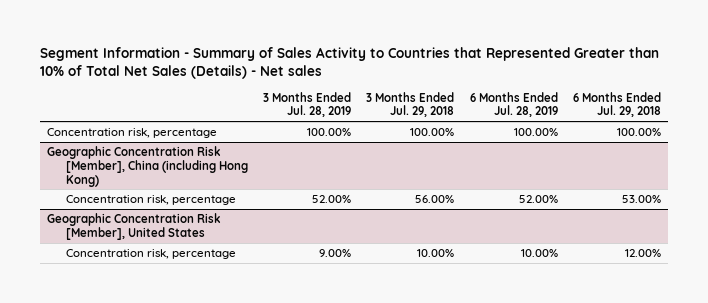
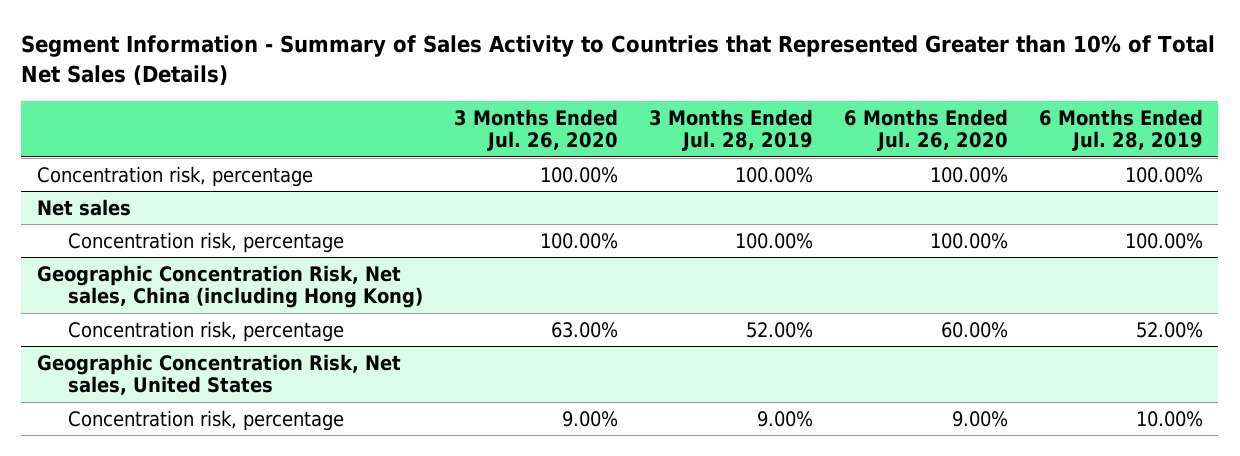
- Segment Information - Summary of Sales Activity to Countries that Represented Greater than 10% of Total Net Sales (Details) - Net sales
+ Segment Information - Summary of Sales Activity to Countries that Represented Greater than 10% of Total Net Sales (Details)
- | 3 Months Ended Jul. 28, 2019 | 3 Months Ended Jul. 29, 2018 | 6 Months Ended Jul. 28, 2019 | 6 Months Ended Jul. 29, 2018
+ | 3 Months Ended Jul. 26, 2020 | 3 Months Ended Jul. 28, 2019 | 6 Months Ended Jul. 26, 2020 | 6 Months Ended Jul. 28, 2019
- Geographic Concentration Risk [Member], China (including Hong Kong)
+ Net sales
+ Concentration risk, percentage | 100.00% | 100.00% | 100.00% | 100.00%
+ Geographic Concentration Risk, Net sales, China (including Hong Kong)
- Geographic Concentration Risk [Member], United States
+ Geographic Concentration Risk, Net sales, United States

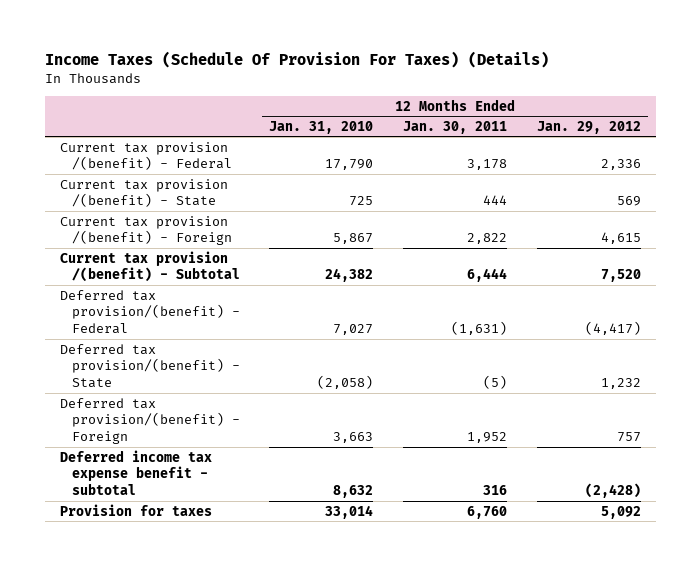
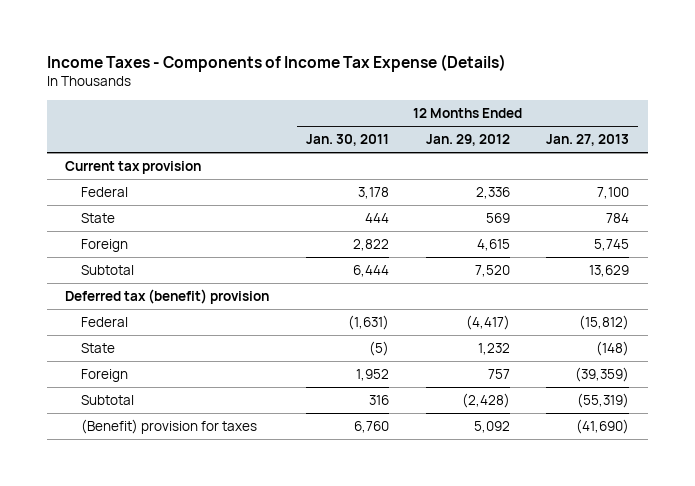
- Income Taxes (Schedule Of Provision For Taxes) (Details)
+ Income Taxes - Components of Income Tax Expense (Details)
- | 12 Months Ended Jan. 31, 2010 | 12 Months Ended Jan. 30, 2011 | 12 Months Ended Jan. 29, 2012
+ | 12 Months Ended Jan. 30, 2011 | 12 Months Ended Jan. 29, 2012 | 12 Months Ended Jan. 27, 2013
- Current tax provision /(benefit) - Federal | 17,790 | 3,178 | 2,336
- Current tax provision /(benefit) - State | 725 | 444 | 569
- Current tax provision /(benefit) - Foreign | 5,867 | 2,822 | 4,615
- Current tax provision /(benefit) - Subtotal | 24,382 | 6,444 | 7,520
- Deferred tax provision/(benefit) - Federal | 7,027 | (1,631) | (4,417)
- Deferred tax provision/(benefit) - State | (2,058) | (5) | 1,232
- Deferred tax provision/(benefit) - Foreign | 3,663 | 1,952 | 757
- Deferred income tax expense benefit - subtotal | 8,632 | 316 | (2,428)
- Provision for taxes | 33,014 | 6,760 | 5,092
+ Current tax provision
+ Federal | 3,178 | 2,336 | 7,100
+ State | 444 | 569 | 784
+ Foreign | 2,822 | 4,615 | 5,745
+ Subtotal | 6,444 | 7,520 | 13,629
+ Deferred tax (benefit) provision
+ Federal | (1,631) | (4,417) | (15,812)
+ State | (5) | 1,232 | (148)
+ Foreign | 1,952 | 757 | (39,359)
+ Subtotal | 316 | (2,428) | (55,319)
+ (Benefit) provision for taxes | 6,760 | 5,092 | (41,690)

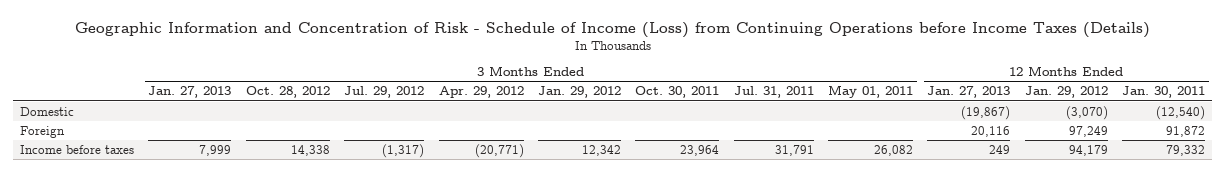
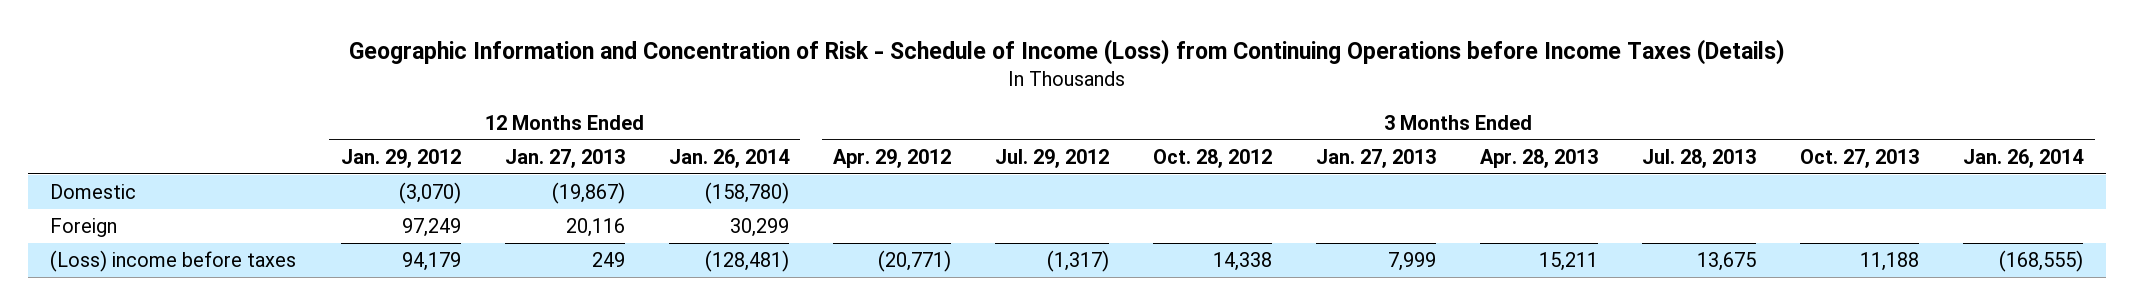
- | 3 Months Ended Jan. 27, 2013 | 3 Months Ended Oct. 28, 2012 | 3 Months Ended Jul. 29, 2012 | 3 Months Ended Apr. 29, 2012 | 3 Months Ended Jan. 29, 2012 | 3 Months Ended Oct. 30, 2011 | 3 Months Ended Jul. 31, 2011 | 3 Months Ended May 01, 2011 | 12 Months Ended Jan. 27, 2013 | 12 Months Ended Jan. 29, 2012 | 12 Months Ended Jan. 30, 2011
+ | 12 Months Ended Jan. 29, 2012 | 12 Months Ended Jan. 27, 2013 | 12 Months Ended Jan. 26, 2014 | 3 Months Ended Apr. 29, 2012 | 3 Months Ended Jul. 29, 2012 | 3 Months Ended Oct. 28, 2012 | 3 Months Ended Jan. 27, 2013 | 3 Months Ended Apr. 28, 2013 | 3 Months Ended Jul. 28, 2013 | 3 Months Ended Oct. 27, 2013 | 3 Months Ended Jan. 26, 2014
- Income before taxes | 7,999 | 14,338 | (1,317) | (20,771) | 12,342 | 23,964 | 31,791 | 26,082 | 249 | 94,179 | 79,332
+ (Loss) income before taxes | 94,179 | 249 | (128,481) | (20,771) | (1,317) | 14,338 | 7,999 | 15,211 | 13,675 | 11,188 | (168,555)

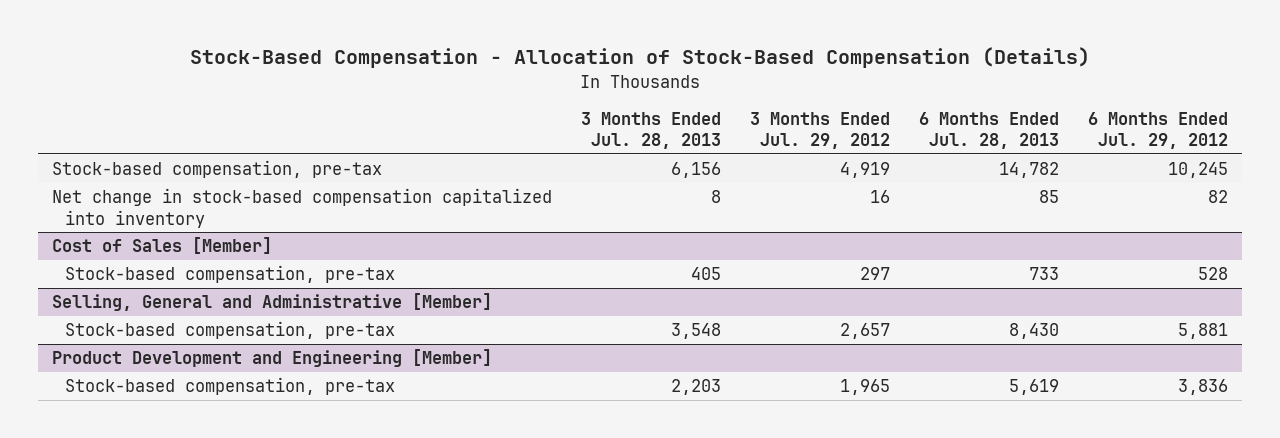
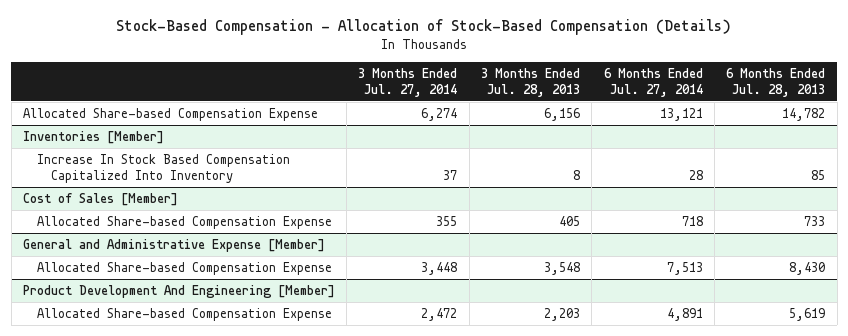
- | 3 Months Ended Jul. 28, 2013 | 3 Months Ended Jul. 29, 2012 | 6 Months Ended Jul. 28, 2013 | 6 Months Ended Jul. 29, 2012
+ | 3 Months Ended Jul. 27, 2014 | 3 Months Ended Jul. 28, 2013 | 6 Months Ended Jul. 27, 2014 | 6 Months Ended Jul. 28, 2013
- Stock-based compensation, pre-tax | 6,156 | 4,919 | 14,782 | 10,245
- Net change in stock-based compensation capitalized into inventory | 8 | 16 | 85 | 82
+ Allocated Share-based Compensation Expense | 6,274 | 6,156 | 13,121 | 14,782
+ Inventories [Member]
+ Increase In Stock Based Compensation Capitalized Into Inventory | 37 | 8 | 28 | 85
@ Cost of Sales [Member]
- Stock-based compensation, pre-tax | 405 | 297 | 733 | 528
- Selling, General and Administrative [Member]
- Stock-based compensation, pre-tax | 3,548 | 2,657 | 8,430 | 5,881
- Product Development and Engineering [Member]
- Stock-based compensation, pre-tax | 2,203 | 1,965 | 5,619 | 3,836
@ Cost of Sales [Member]
+ Allocated Share-based Compensation Expense | 355 | 405 | 718 | 733
+ General and Administrative Expense [Member]
+ Allocated Share-based Compensation Expense | 3,448 | 3,548 | 7,513 | 8,430
+ Product Development And Engineering [Member]
+ Allocated Share-based Compensation Expense | 2,472 | 2,203 | 4,891 | 5,619

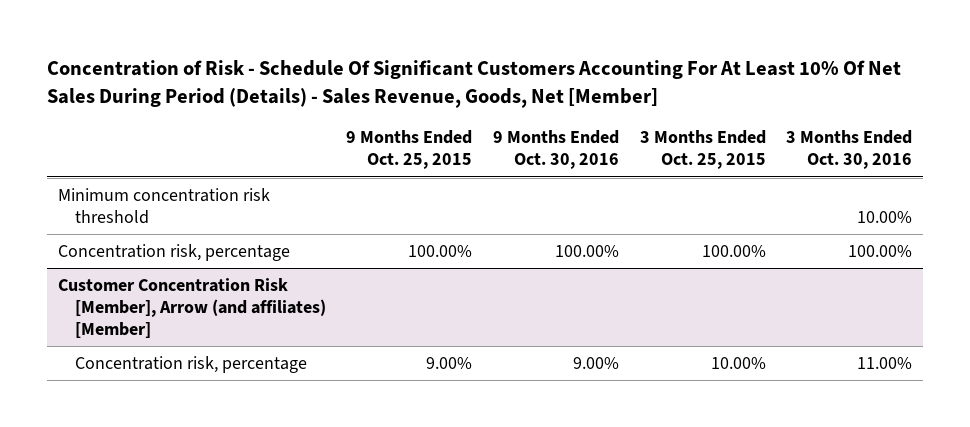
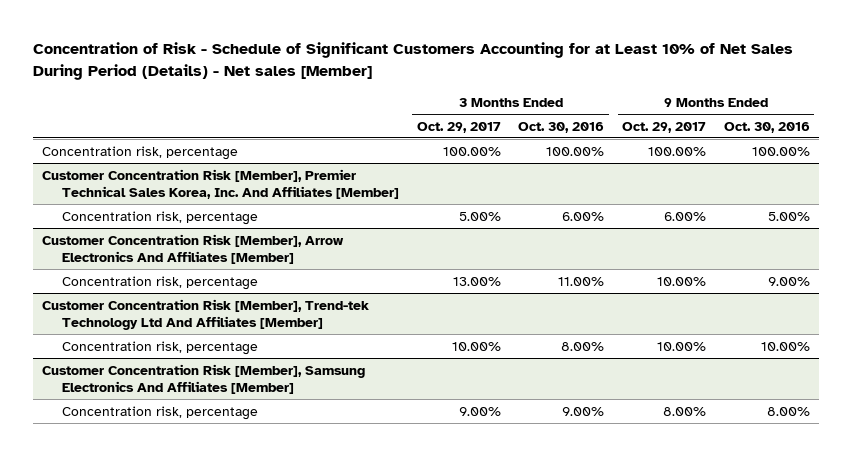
- Concentration of Risk - Schedule Of Significant Customers Accounting For At Least 10% Of Net Sales During Period (Details) - Sales Revenue, Goods, Net [Member]
+ Concentration of Risk - Schedule of Significant Customers Accounting for at Least 10% of Net Sales During Period (Details) - Net sales [Member]
- | 9 Months Ended Oct. 25, 2015 | 9 Months Ended Oct. 30, 2016 | 3 Months Ended Oct. 25, 2015 | 3 Months Ended Oct. 30, 2016
+ | 3 Months Ended Oct. 29, 2017 | 3 Months Ended Oct. 30, 2016 | 9 Months Ended Oct. 29, 2017 | 9 Months Ended Oct. 30, 2016
- Minimum concentration risk threshold | | | | 10.00%
- Customer Concentration Risk [Member], Arrow (and affiliates) [Member]
+ Customer Concentration Risk [Member], Premier Technical Sales Korea, Inc. And Affiliates [Member]
+ Concentration risk, percentage | 5.00% | 6.00% | 6.00% | 5.00%
+ Customer Concentration Risk [Member], Arrow Electronics And Affiliates [Member]
+ Customer Concentration Risk [Member], Trend-tek Technology Ltd And Affiliates [Member]
+ Concentration risk, percentage | 10.00% | 8.00% | 10.00% | 10.00%
+ Customer Concentration Risk [Member], Samsung Electronics And Affiliates [Member]
+ Concentration risk, percentage | 9.00% | 9.00% | 8.00% | 8.00%

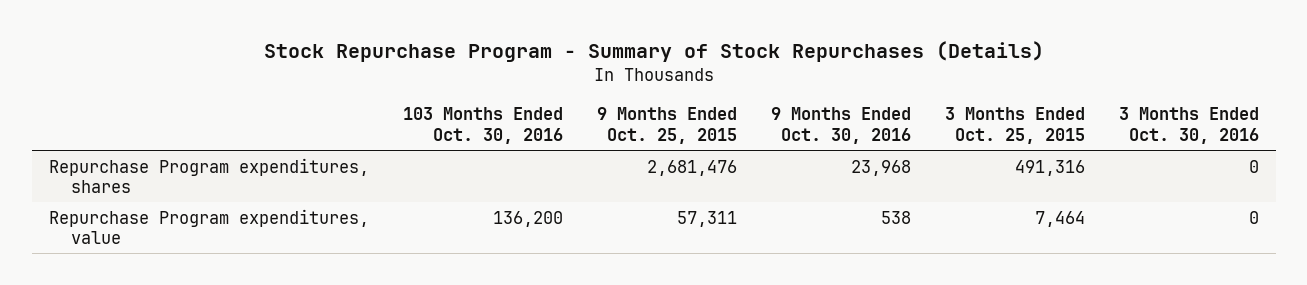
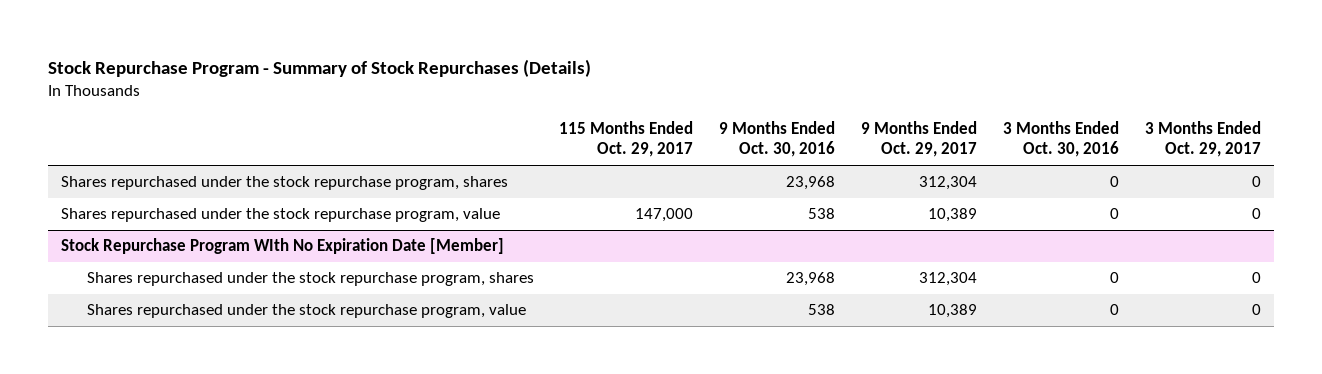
- | 103 Months Ended Oct. 30, 2016 | 9 Months Ended Oct. 25, 2015 | 9 Months Ended Oct. 30, 2016 | 3 Months Ended Oct. 25, 2015 | 3 Months Ended Oct. 30, 2016
+ | 115 Months Ended Oct. 29, 2017 | 9 Months Ended Oct. 30, 2016 | 9 Months Ended Oct. 29, 2017 | 3 Months Ended Oct. 30, 2016 | 3 Months Ended Oct. 29, 2017
- Repurchase Program expenditures, shares | | 2,681,476 | 23,968 | 491,316 | 0
- Repurchase Program expenditures, value | 136,200 | 57,311 | 538 | 7,464 | 0
+ Shares repurchased under the stock repurchase program, shares | | 23,968 | 312,304 | 0 | 0
+ Shares repurchased under the stock repurchase program, value | 147,000 | 538 | 10,389 | 0 | 0
+ Stock Repurchase Program WIth No Expiration Date [Member]
+ Shares repurchased under the stock repurchase program, shares | | 23,968 | 312,304 | 0 | 0
+ Shares repurchased under the stock repurchase program, value | | 538 | 10,389 | 0 | 0

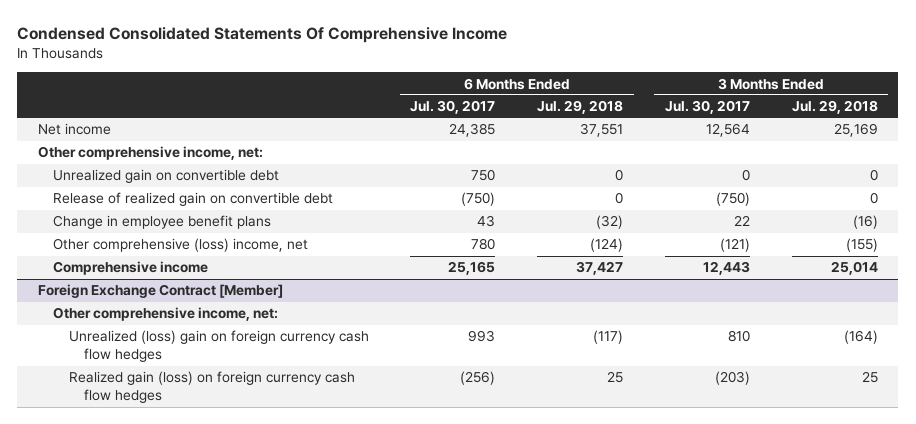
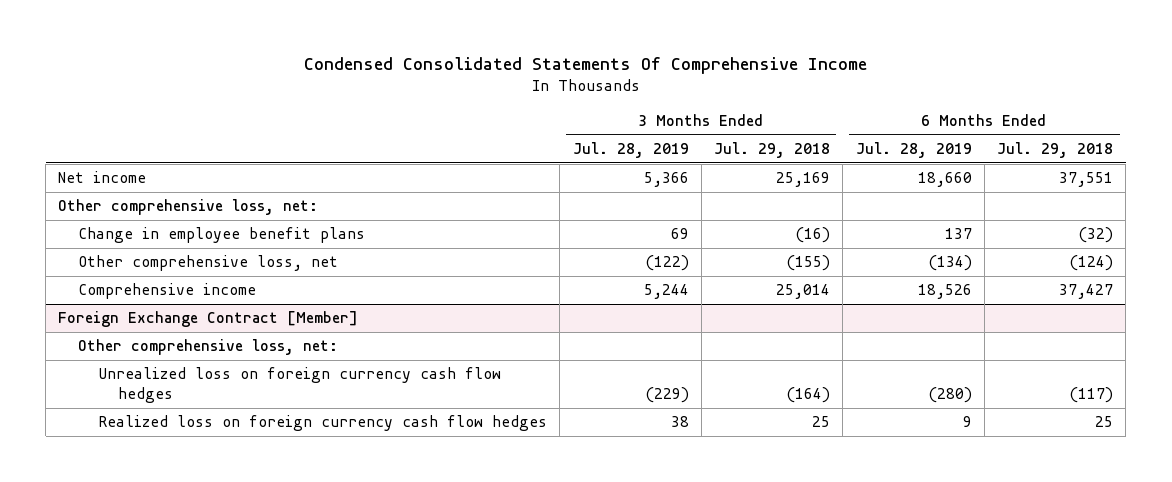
- | 6 Months Ended Jul. 30, 2017 | 6 Months Ended Jul. 29, 2018 | 3 Months Ended Jul. 30, 2017 | 3 Months Ended Jul. 29, 2018
+ | 3 Months Ended Jul. 28, 2019 | 3 Months Ended Jul. 29, 2018 | 6 Months Ended Jul. 28, 2019 | 6 Months Ended Jul. 29, 2018
- Other comprehensive income, net:
- Unrealized gain on convertible debt | 750 | 0 | 0 | 0
- Release of realized gain on convertible debt | (750) | 0 | (750) | 0
+ Other comprehensive loss, net:
- Other comprehensive (loss) income, net | 780 | (124) | (121) | (155)
+ Other comprehensive loss, net | (122) | (155) | (134) | (124)
@ Foreign Exchange Contract [Member]
- Other comprehensive income, net:
- Unrealized (loss) gain on foreign currency cash flow hedges | 993 | (117) | 810 | (164)
- Realized gain (loss) on foreign currency cash flow hedges | (256) | 25 | (203) | 25
+ Other comprehensive loss, net:
+ Unrealized loss on foreign currency cash flow hedges | (229) | (164) | (280) | (117)
+ Realized loss on foreign currency cash flow hedges | 38 | 25 | 9 | 25

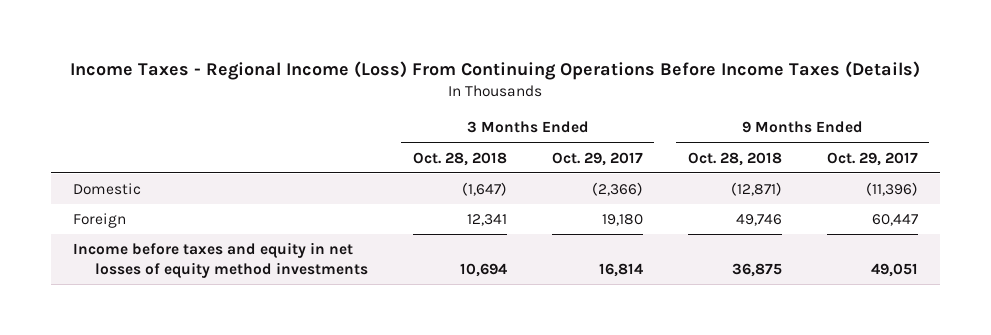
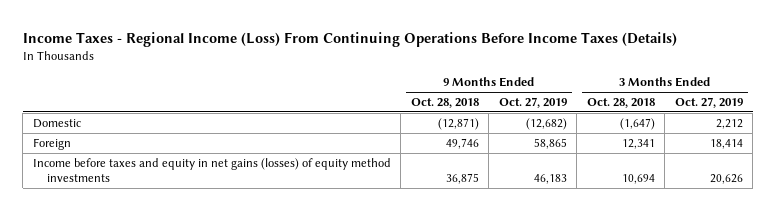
- | 3 Months Ended Oct. 28, 2018 | 3 Months Ended Oct. 29, 2017 | 9 Months Ended Oct. 28, 2018 | 9 Months Ended Oct. 29, 2017
+ | 9 Months Ended Oct. 28, 2018 | 9 Months Ended Oct. 27, 2019 | 3 Months Ended Oct. 28, 2018 | 3 Months Ended Oct. 27, 2019
- Income before taxes and equity in net losses of equity method investments | 10,694 | 16,814 | 36,875 | 49,051
+ Income before taxes and equity in net gains (losses) of equity method investments | 36,875 | 46,183 | 10,694 | 20,626

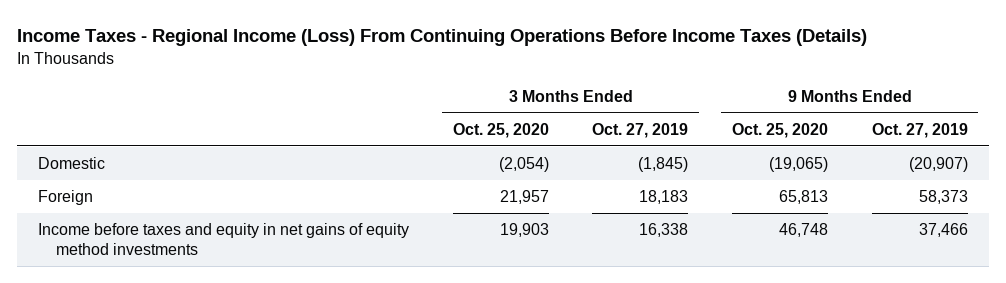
- | 9 Months Ended Oct. 28, 2018 | 9 Months Ended Oct. 27, 2019 | 3 Months Ended Oct. 28, 2018 | 3 Months Ended Oct. 27, 2019
+ | 3 Months Ended Oct. 25, 2020 | 3 Months Ended Oct. 27, 2019 | 9 Months Ended Oct. 25, 2020 | 9 Months Ended Oct. 27, 2019
- Domestic | (12,871) | (12,682) | (1,647) | 2,212
- Foreign | 49,746 | 58,865 | 12,341 | 18,414
- Income before taxes and equity in net gains (losses) of equity method investments | 36,875 | 46,183 | 10,694 | 20,626
+ Domestic | (2,054) | (1,845) | (19,065) | (20,907)
+ Foreign | 21,957 | 18,183 | 65,813 | 58,373
+ Income before taxes and equity in net gains of equity method investments | 19,903 | 16,338 | 46,748 | 37,466

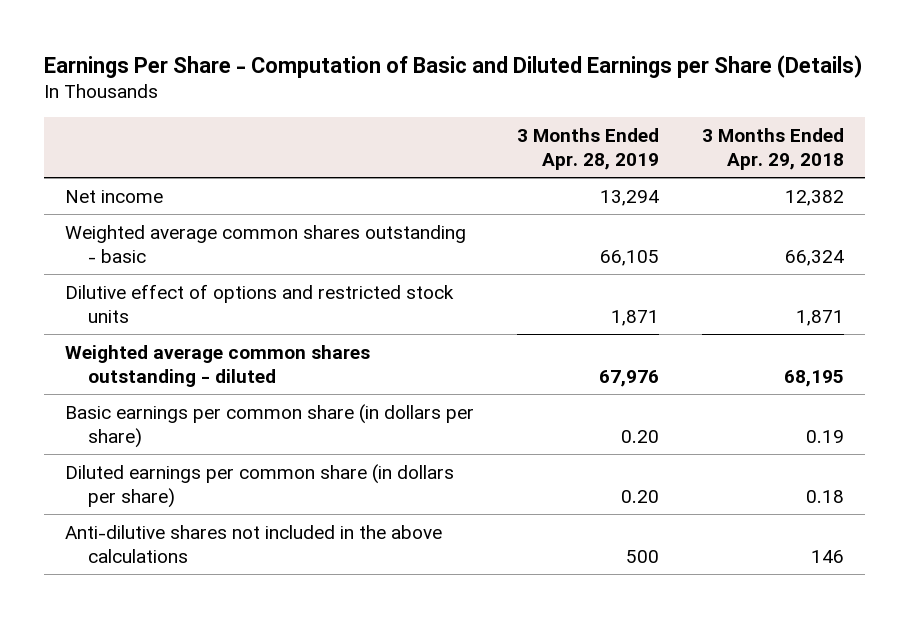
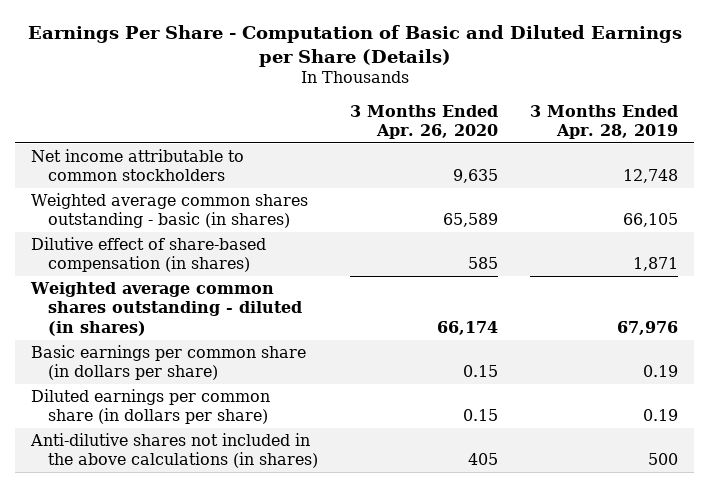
- | 3 Months Ended Apr. 28, 2019 | 3 Months Ended Apr. 29, 2018
+ | 3 Months Ended Apr. 26, 2020 | 3 Months Ended Apr. 28, 2019
- Net income | 13,294 | 12,382
- Weighted average common shares outstanding - basic | 66,105 | 66,324
- Dilutive effect of options and restricted stock units | 1,871 | 1,871
- Weighted average common shares outstanding - diluted | 67,976 | 68,195
- Basic earnings per common share (in dollars per share) | 0.20 | 0.19
- Diluted earnings per common share (in dollars per share) | 0.20 | 0.18
- Anti-dilutive shares not included in the above calculations | 500 | 146
+ Net income attributable to common stockholders | 9,635 | 12,748
+ Weighted average common shares outstanding - basic (in shares) | 65,589 | 66,105
+ Dilutive effect of share-based compensation (in shares) | 585 | 1,871
+ Weighted average common shares outstanding - diluted (in shares) | 66,174 | 67,976
+ Basic earnings per common share (in dollars per share) | 0.15 | 0.19
+ Diluted earnings per common share (in dollars per share) | 0.15 | 0.19
+ Anti-dilutive shares not included in the above calculations (in shares) | 405 | 500

